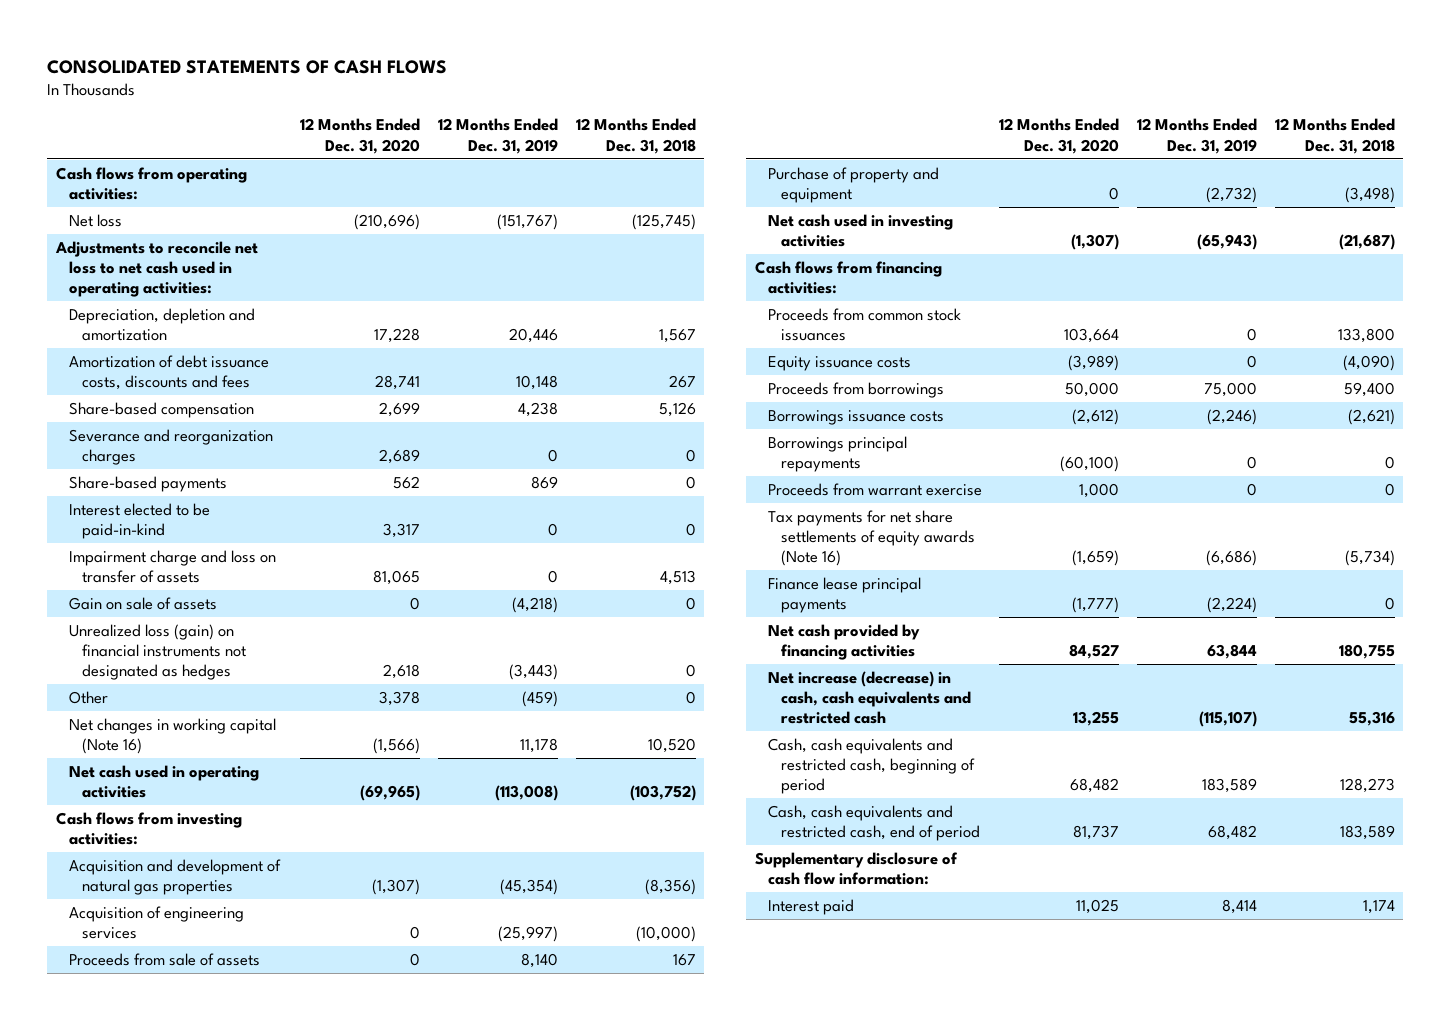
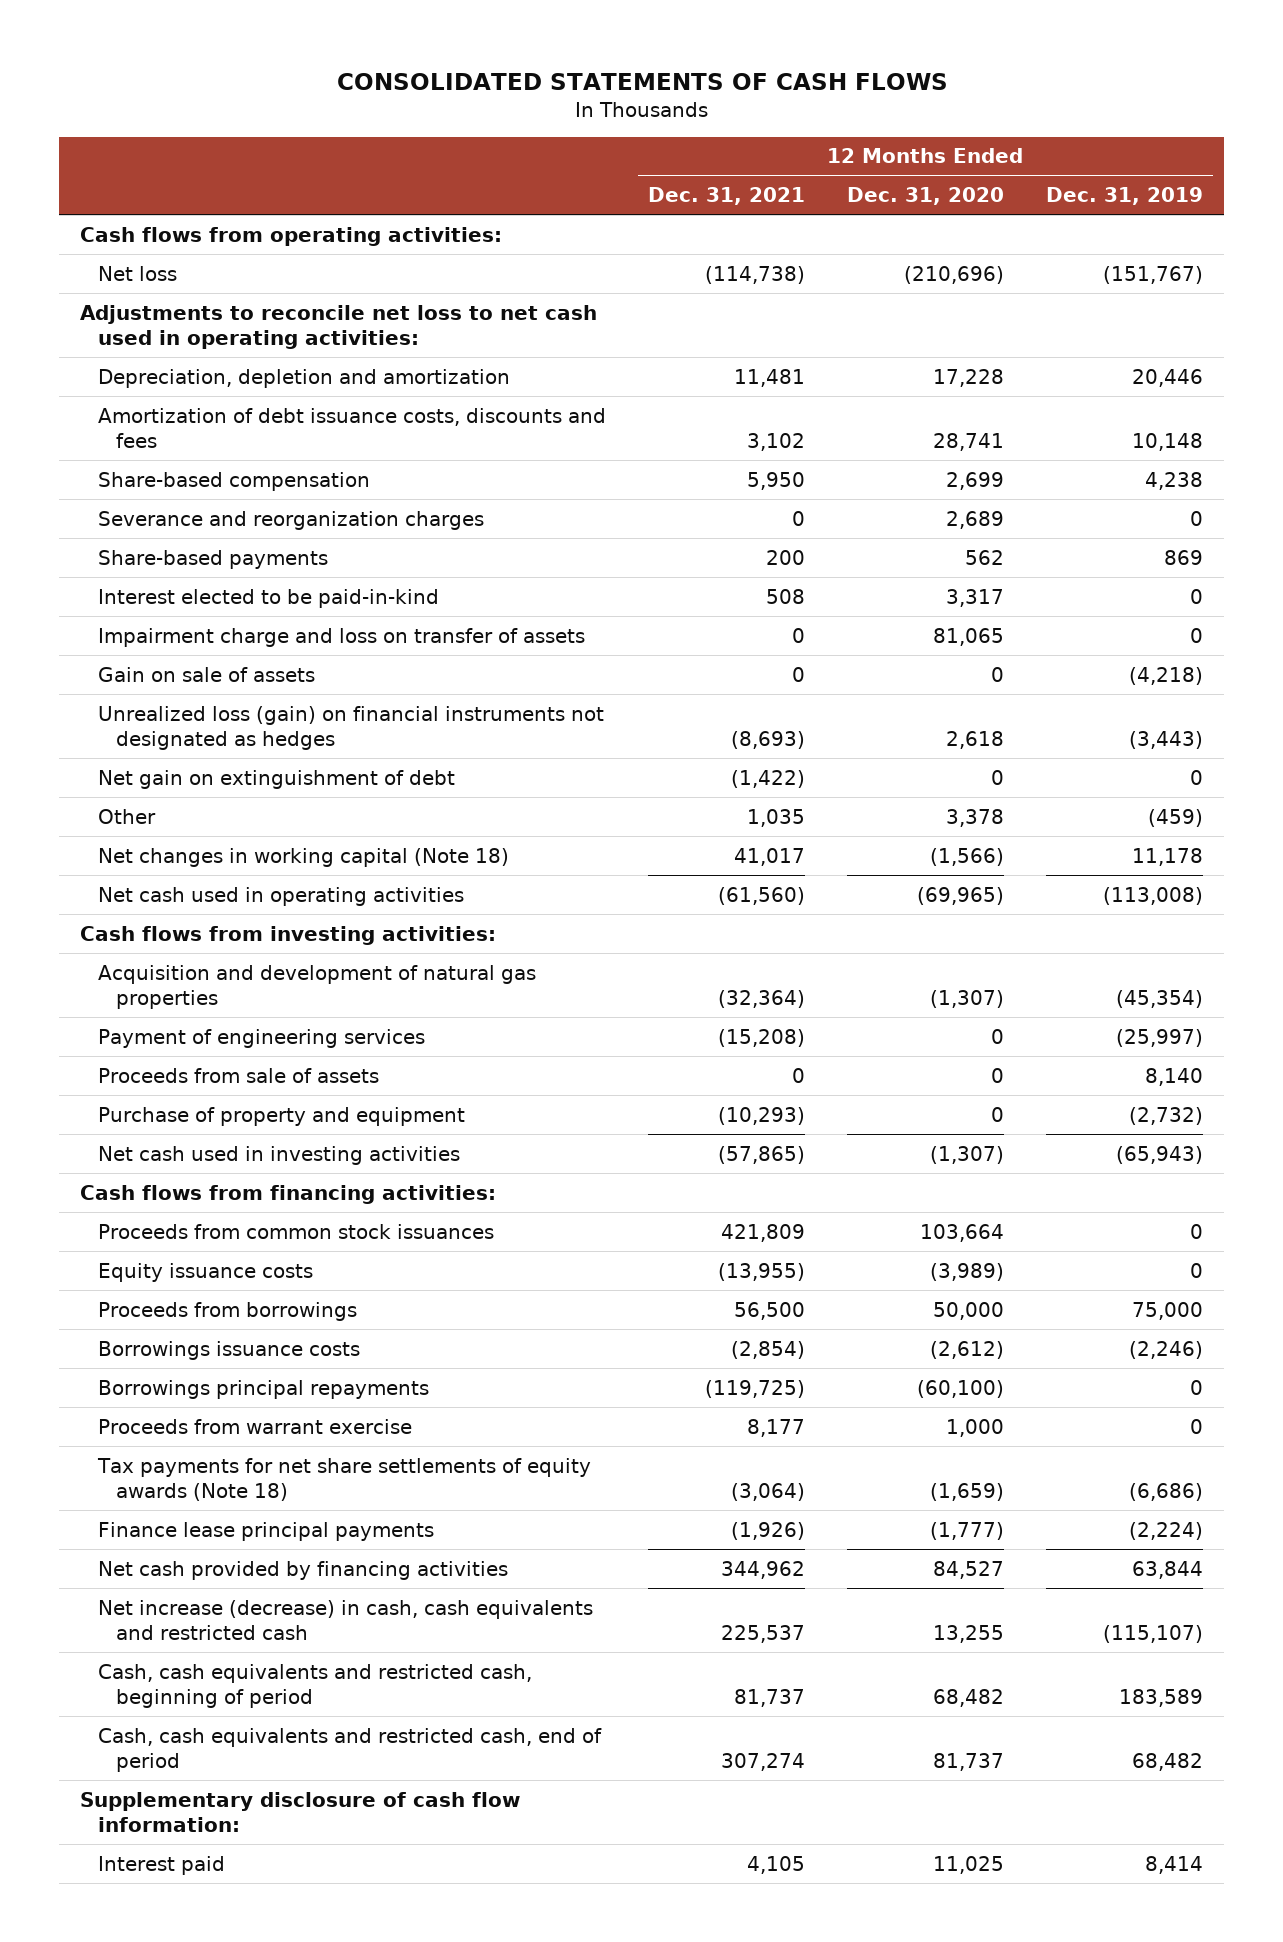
- | 12 Months Ended Dec. 31, 2020 | 12 Months Ended Dec. 31, 2019 | 12 Months Ended Dec. 31, 2018
+ | 12 Months Ended Dec. 31, 2021 | 12 Months Ended Dec. 31, 2020 | 12 Months Ended Dec. 31, 2019
+ Net gain on extinguishment of debt | (1,422) | 0 | 0
- Net changes in working capital (Note 16) | (1,566) | 11,178 | 10,520
+ Net changes in working capital (Note 18) | 41,017 | (1,566) | 11,178
- Acquisition of engineering services | 0 | (25,997) | (10,000)
+ Payment of engineering services | (15,208) | 0 | (25,997)
- Tax payments for net share settlements of equity awards (Note 16) | (1,659) | (6,686) | (5,734)
+ Tax payments for net share settlements of equity awards (Note 18) | (3,064) | (1,659) | (6,686)

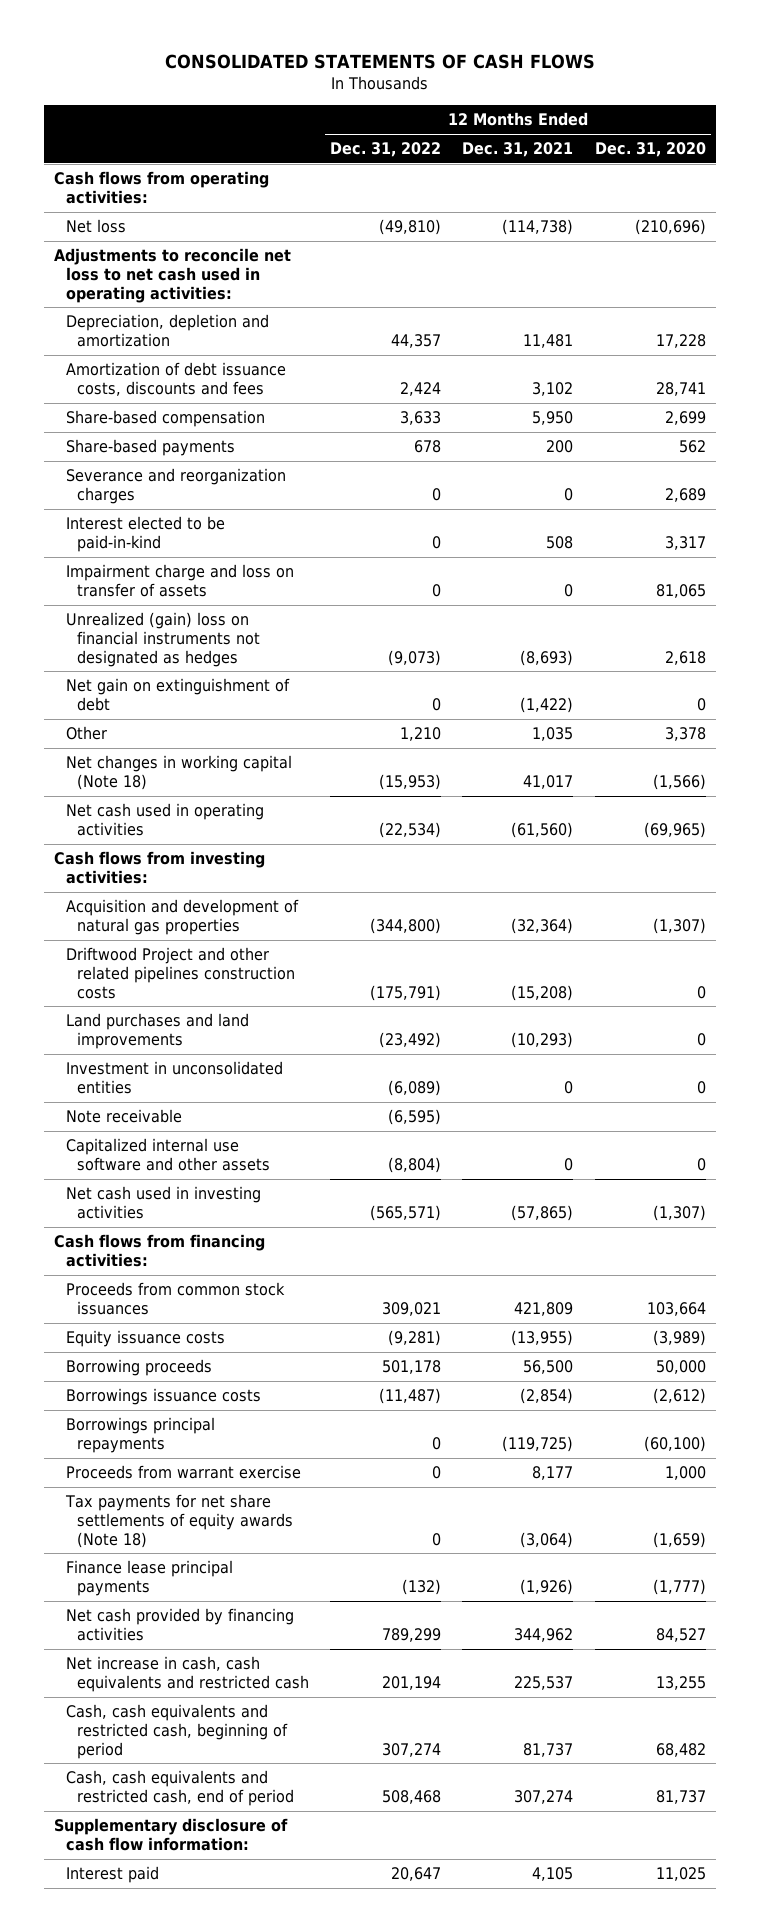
- | 12 Months Ended Dec. 31, 2021 | 12 Months Ended Dec. 31, 2020 | 12 Months Ended Dec. 31, 2019
+ | 12 Months Ended Dec. 31, 2022 | 12 Months Ended Dec. 31, 2021 | 12 Months Ended Dec. 31, 2020
moved down: Severance and reorganization charges | 0 | 0 | 2,689
- Gain on sale of assets | 0 | 0 | (4,218)
- Unrealized loss (gain) on financial instruments not designated as hedges | (8,693) | 2,618 | (3,443)
+ Unrealized (gain) loss on financial instruments not designated as hedges | (9,073) | (8,693) | 2,618
- Payment of engineering services | (15,208) | 0 | (25,997)
- Proceeds from sale of assets | 0 | 0 | 8,140
- Purchase of property and equipment | (10,293) | 0 | (2,732)
+ Driftwood Project and other related pipelines construction costs | (175,791) | (15,208) | 0
+ Land purchases and land improvements | (23,492) | (10,293) | 0
+ Investment in unconsolidated entities | (6,089) | 0 | 0
+ Note receivable | (6,595) | |
+ Capitalized internal use software and other assets | (8,804) | 0 | 0
- Proceeds from borrowings | 56,500 | 50,000 | 75,000
+ Borrowing proceeds | 501,178 | 56,500 | 50,000
- Net increase (decrease) in cash, cash equivalents and restricted cash | 225,537 | 13,255 | (115,107)
+ Net increase in cash, cash equivalents and restricted cash | 201,194 | 225,537 | 13,255

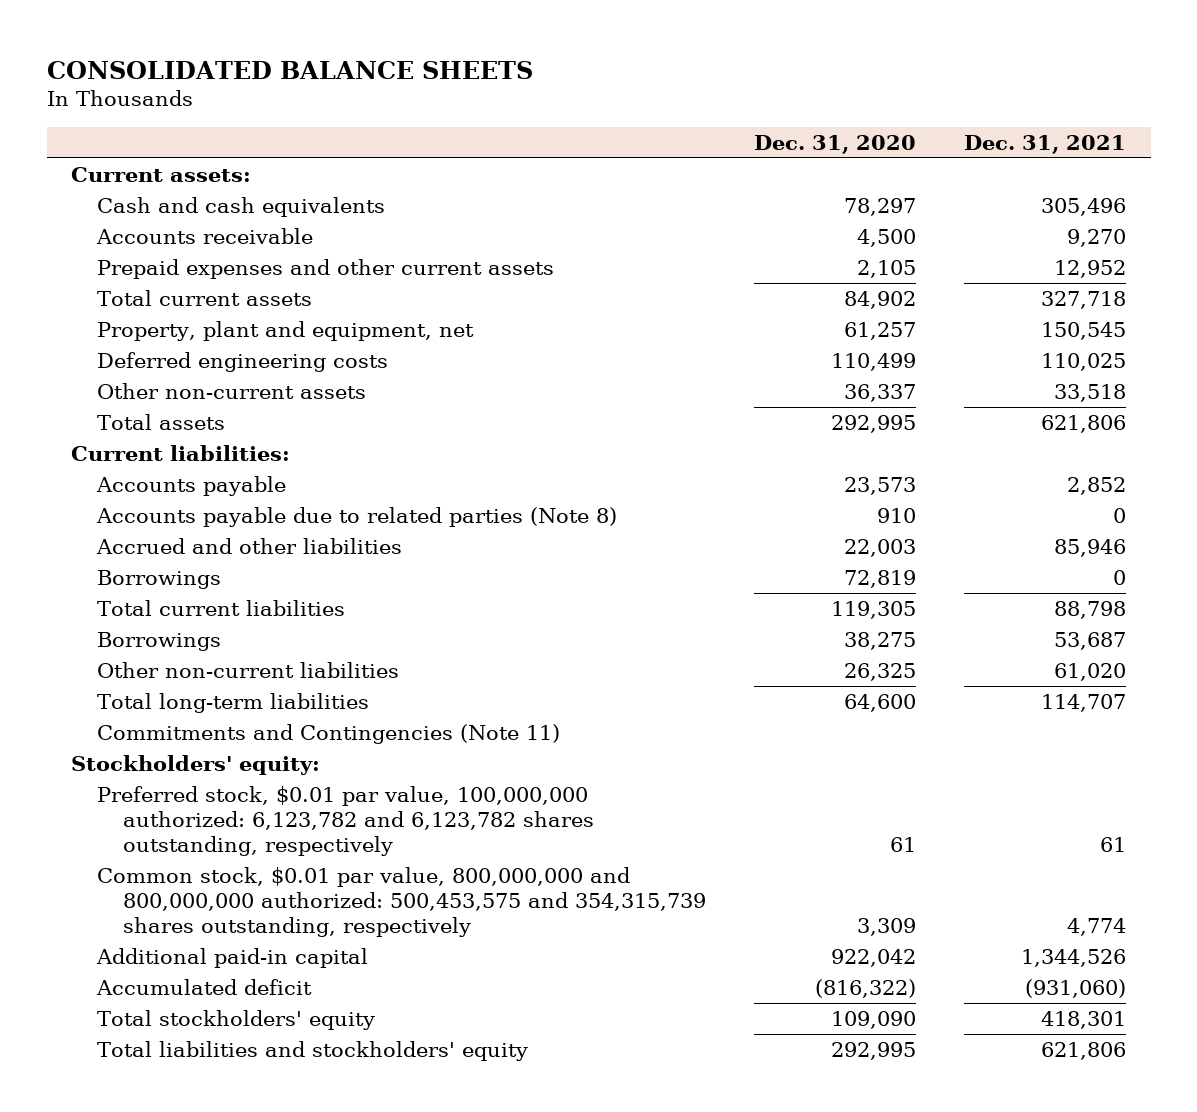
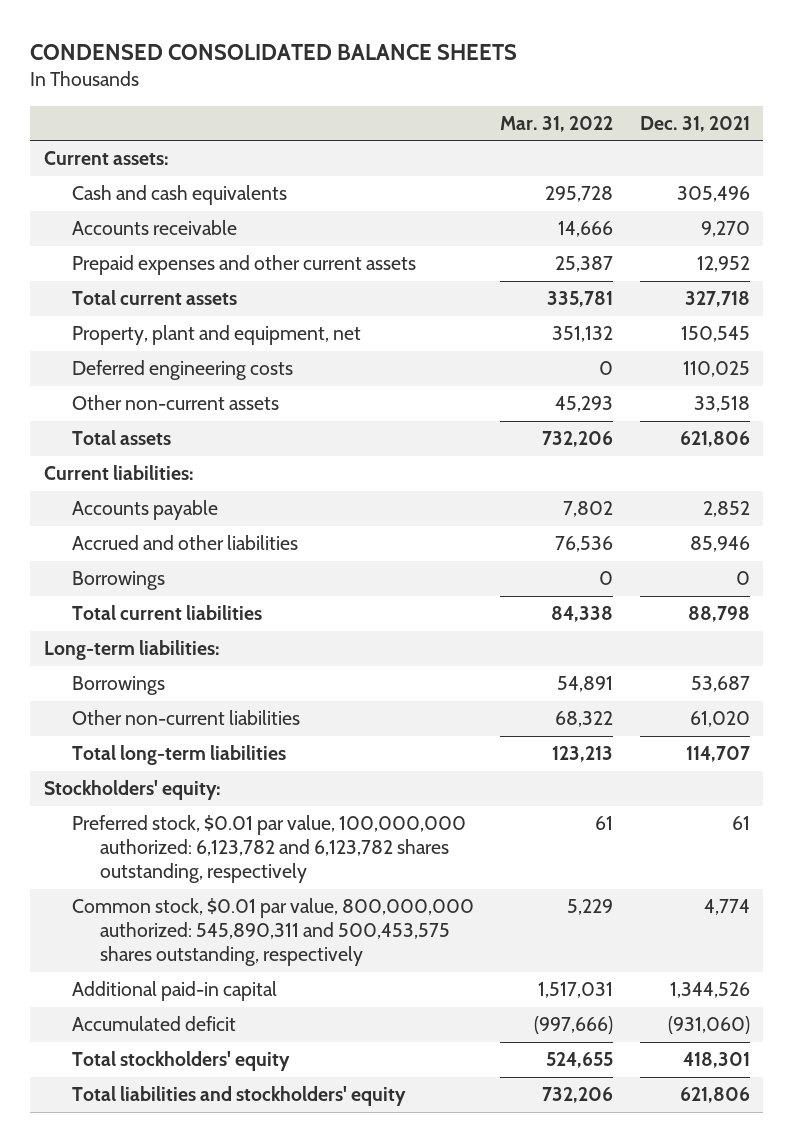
- CONSOLIDATED BALANCE SHEETS
+ CONDENSED CONSOLIDATED BALANCE SHEETS
- | Dec. 31, 2020 | Dec. 31, 2021
+ | Mar. 31, 2022 | Dec. 31, 2021
- Accounts payable due to related parties (Note 8) | 910 | 0
+ Long-term liabilities:
- Commitments and Contingencies (Note 11)
- Common stock, $0.01 par value, 800,000,000 and 800,000,000 authorized: 500,453,575 and 354,315,739 shares outstanding, respectively | 3,309 | 4,774
+ Common stock, $0.01 par value, 800,000,000 authorized: 545,890,311 and 500,453,575 shares outstanding, respectively | 5,229 | 4,774

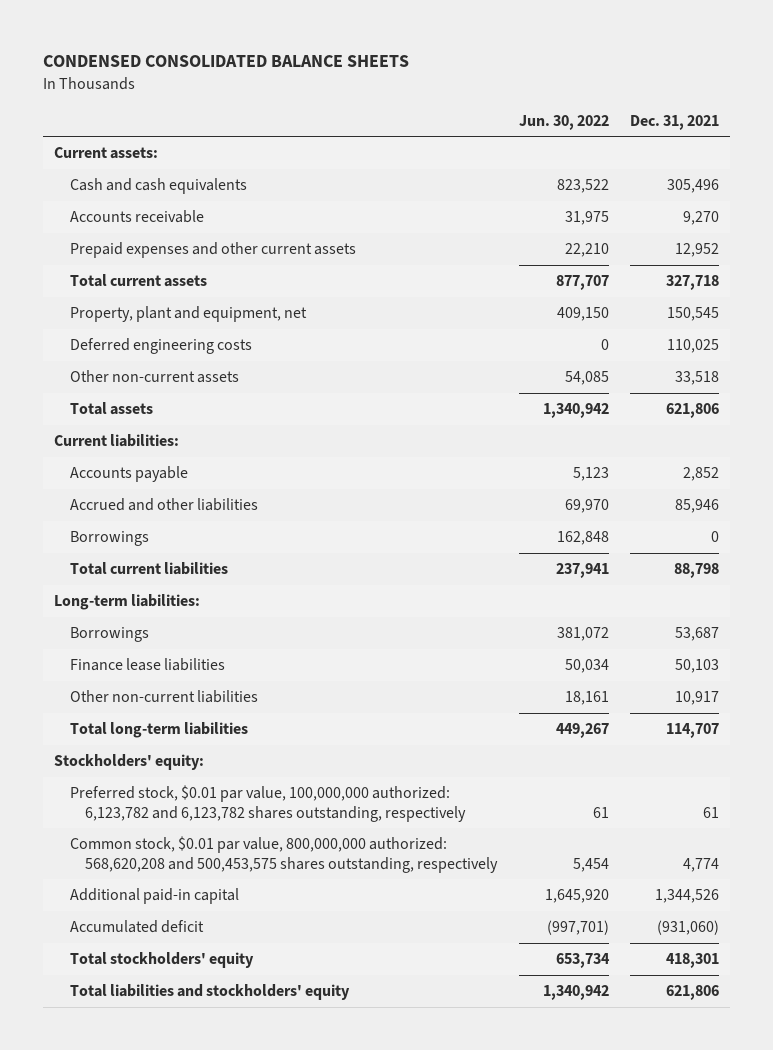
- | Mar. 31, 2022 | Dec. 31, 2021
+ | Jun. 30, 2022 | Dec. 31, 2021
- Other non-current liabilities | 68,322 | 61,020
+ Finance lease liabilities | 50,034 | 50,103
+ Other non-current liabilities | 18,161 | 10,917
- Common stock, $0.01 par value, 800,000,000 authorized: 545,890,311 and 500,453,575 shares outstanding, respectively | 5,229 | 4,774
+ Common stock, $0.01 par value, 800,000,000 authorized: 568,620,208 and 500,453,575 shares outstanding, respectively | 5,454 | 4,774

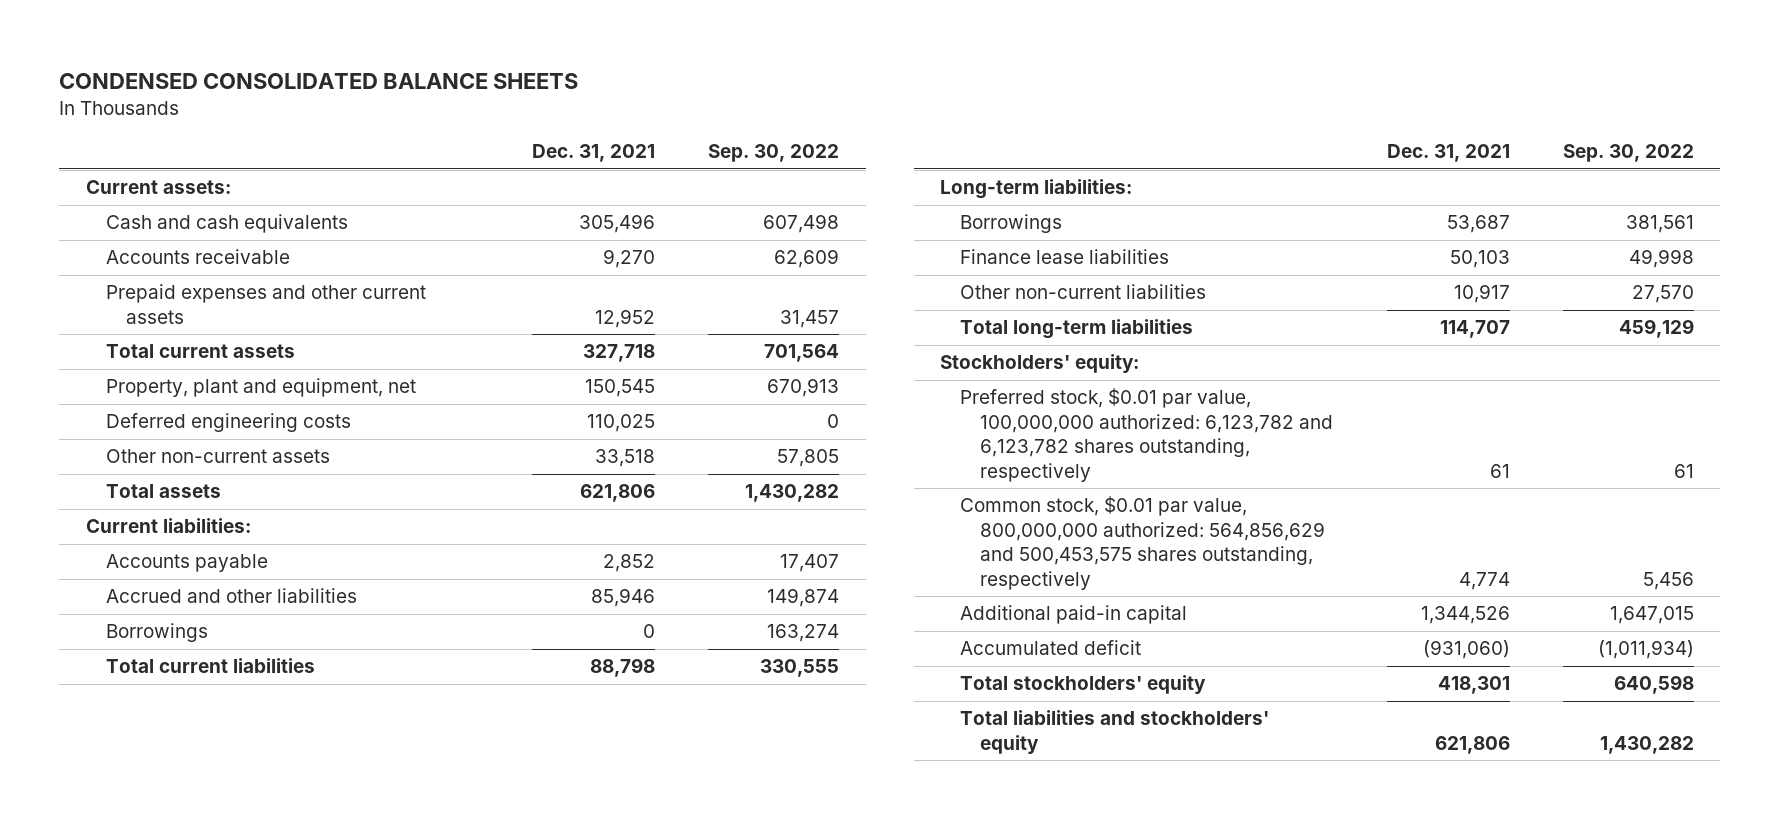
- | Jun. 30, 2022 | Dec. 31, 2021
+ | Dec. 31, 2021 | Sep. 30, 2022
- Common stock, $0.01 par value, 800,000,000 authorized: 568,620,208 and 500,453,575 shares outstanding, respectively | 5,454 | 4,774
+ Common stock, $0.01 par value, 800,000,000 authorized: 564,856,629 and 500,453,575 shares outstanding, respectively | 4,774 | 5,456

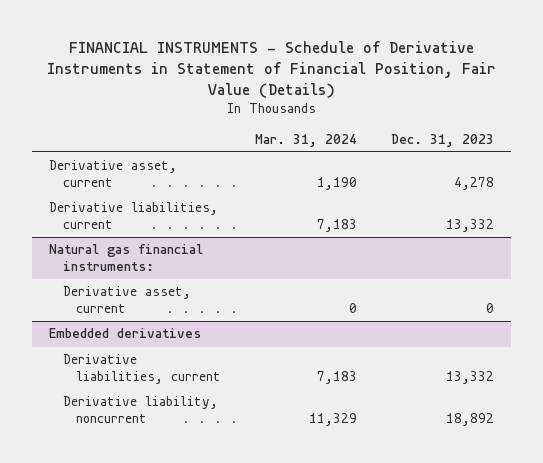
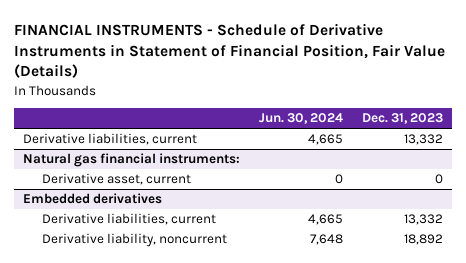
- | Mar. 31, 2024 | Dec. 31, 2023
+ | Jun. 30, 2024 | Dec. 31, 2023
- Derivative asset, current | 1,190 | 4,278

